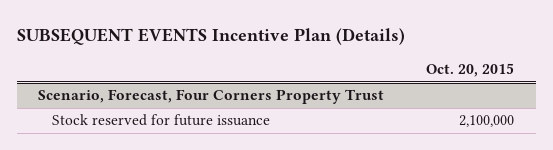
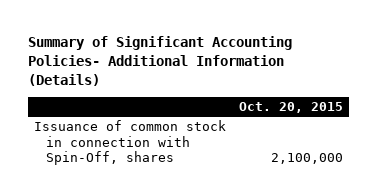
- SUBSEQUENT EVENTS Incentive Plan (Details)
+ Summary of Significant Accounting Policies- Additional Information (Details)
- Scenario, Forecast, Four Corners Property Trust
- Stock reserved for future issuance | 2,100,000
+ Issuance of common stock in connection with Spin-Off, shares | 2,100,000

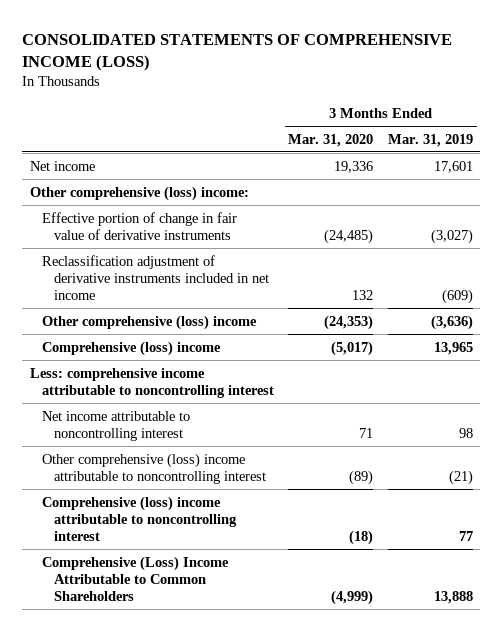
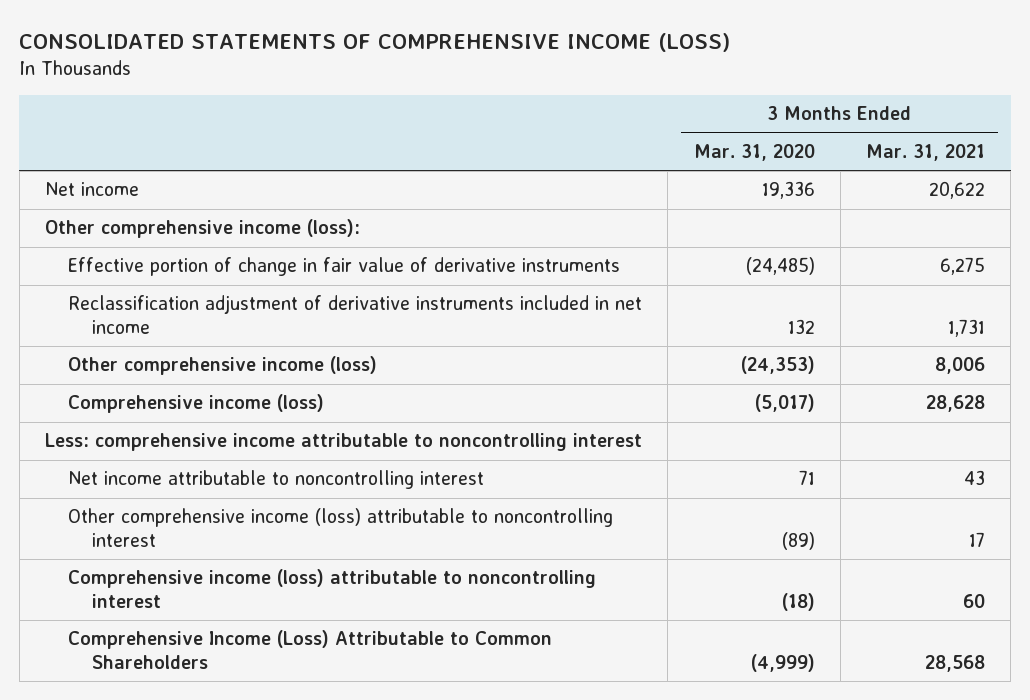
- | 3 Months Ended Mar. 31, 2020 | 3 Months Ended Mar. 31, 2019
+ | 3 Months Ended Mar. 31, 2020 | 3 Months Ended Mar. 31, 2021
- Other comprehensive (loss) income:
+ Other comprehensive income (loss):
- Other comprehensive (loss) income | (24,353) | (3,636)
- Comprehensive (loss) income | (5,017) | 13,965
+ Other comprehensive income (loss) | (24,353) | 8,006
+ Comprehensive income (loss) | (5,017) | 28,628
- Other comprehensive (loss) income attributable to noncontrolling interest | (89) | (21)
- Comprehensive (loss) income attributable to noncontrolling interest | (18) | 77
- Comprehensive (Loss) Income Attributable to Common Shareholders | (4,999) | 13,888
+ Other comprehensive income (loss) attributable to noncontrolling interest | (89) | 17
+ Comprehensive income (loss) attributable to noncontrolling interest | (18) | 60
+ Comprehensive Income (Loss) Attributable to Common Shareholders | (4,999) | 28,568

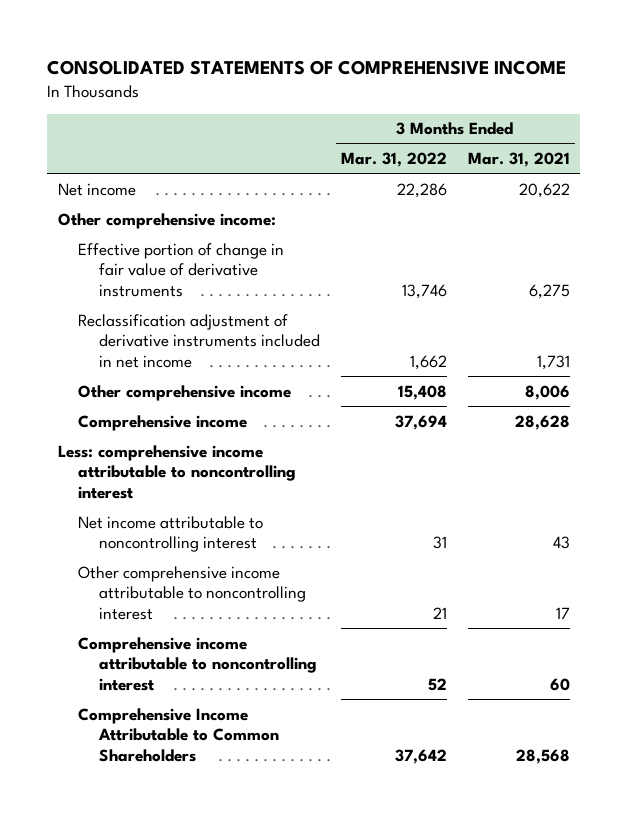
- CONSOLIDATED STATEMENTS OF COMPREHENSIVE INCOME (LOSS)
+ CONSOLIDATED STATEMENTS OF COMPREHENSIVE INCOME
- | 3 Months Ended Mar. 31, 2020 | 3 Months Ended Mar. 31, 2021
+ | 3 Months Ended Mar. 31, 2022 | 3 Months Ended Mar. 31, 2021
- Other comprehensive income (loss):
+ Other comprehensive income:
- Other comprehensive income (loss) | (24,353) | 8,006
- Comprehensive income (loss) | (5,017) | 28,628
+ Other comprehensive income | 15,408 | 8,006
+ Comprehensive income | 37,694 | 28,628
- Other comprehensive income (loss) attributable to noncontrolling interest | (89) | 17
- Comprehensive income (loss) attributable to noncontrolling interest | (18) | 60
- Comprehensive Income (Loss) Attributable to Common Shareholders | (4,999) | 28,568
+ Other comprehensive income attributable to noncontrolling interest | 21 | 17
+ Comprehensive income attributable to noncontrolling interest | 52 | 60
+ Comprehensive Income Attributable to Common Shareholders | 37,642 | 28,568

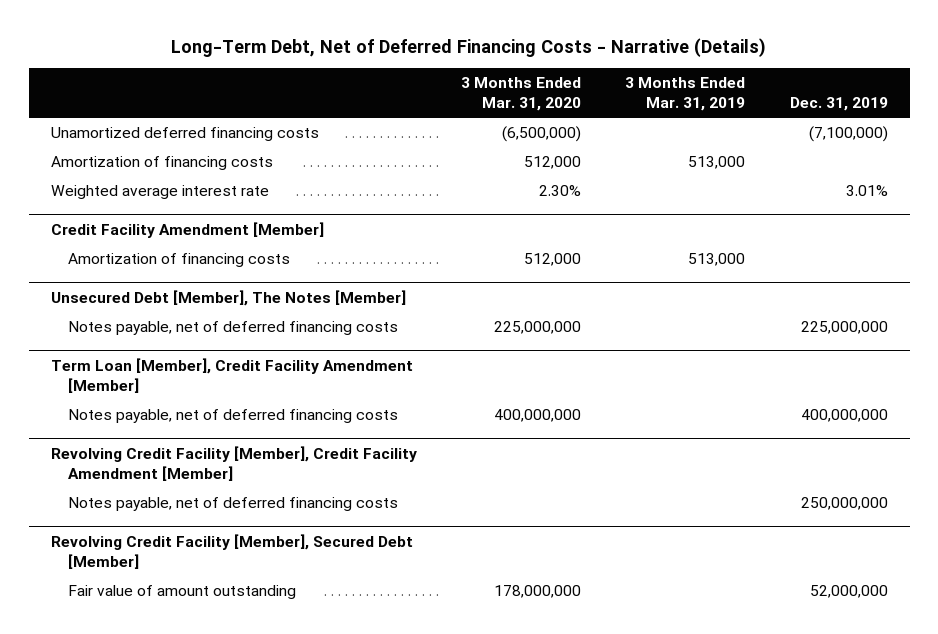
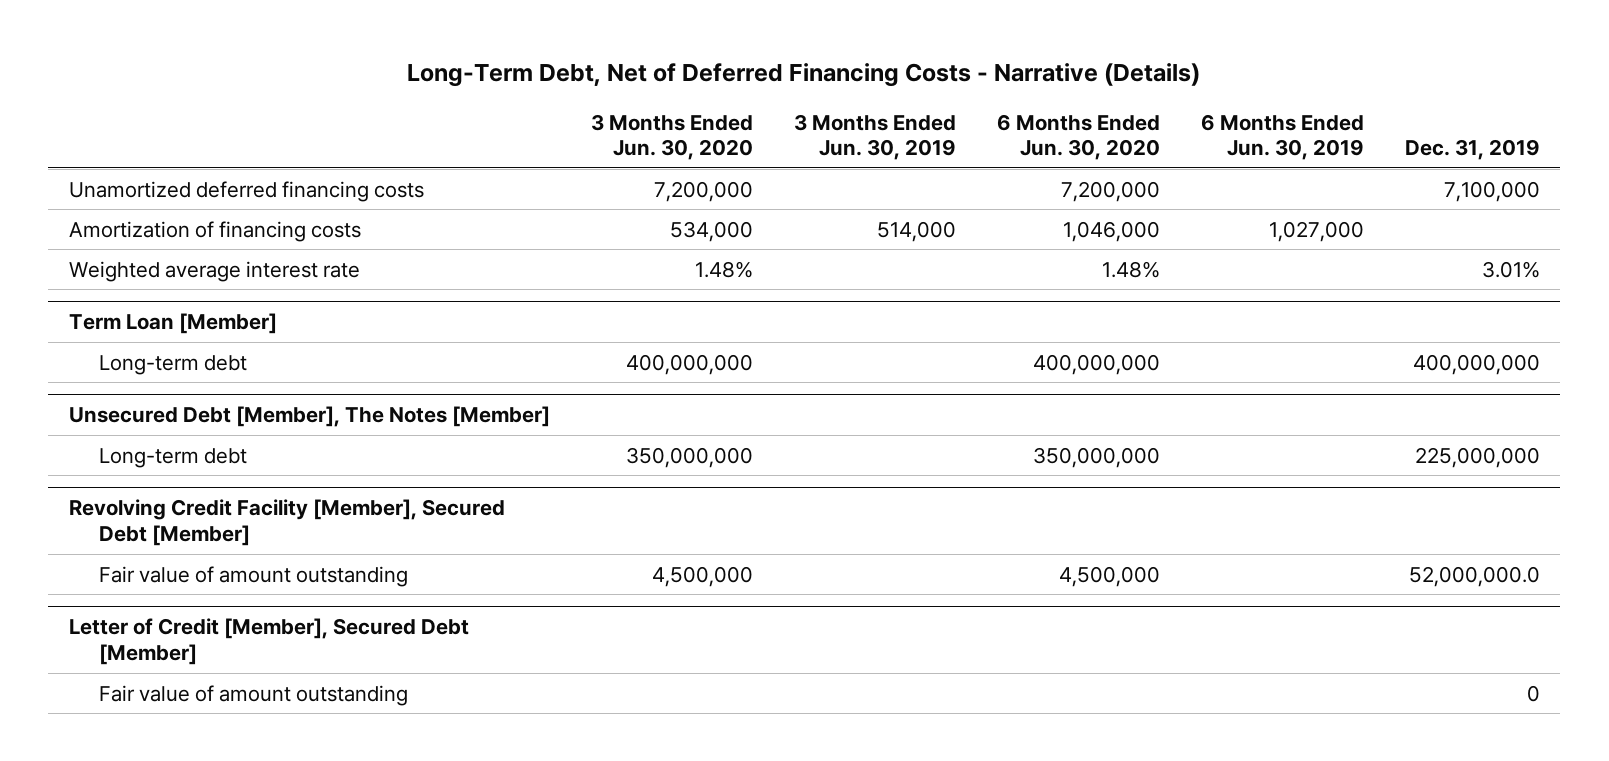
- | 3 Months Ended Mar. 31, 2020 | 3 Months Ended Mar. 31, 2019 | Dec. 31, 2019
+ | 3 Months Ended Jun. 30, 2020 | 3 Months Ended Jun. 30, 2019 | 6 Months Ended Jun. 30, 2020 | 6 Months Ended Jun. 30, 2019 | Dec. 31, 2019
- Unamortized deferred financing costs | (6,500,000) | | (7,100,000)
+ Unamortized deferred financing costs | 7,200,000 | | 7,200,000 | | 7,100,000
- Credit Facility Amendment [Member]
- Amortization of financing costs | 512,000 | 513,000 |
+ Term Loan [Member]
+ Long-term debt | 400,000,000 | | 400,000,000 | | 400,000,000
@ Unsecured Debt [Member], The Notes [Member]
- Notes payable, net of deferred financing costs | 225,000,000 | | 225,000,000
- Term Loan [Member], Credit Facility Amendment [Member]
- Notes payable, net of deferred financing costs | 400,000,000 | | 400,000,000
- Revolving Credit Facility [Member], Credit Facility Amendment [Member]
- Notes payable, net of deferred financing costs | | | 250,000,000
@ Unsecured Debt [Member], The Notes [Member]
+ Long-term debt | 350,000,000 | | 350,000,000 | | 225,000,000
@ Revolving Credit Facility [Member], Secured Debt [Member]
- Fair value of amount outstanding | 178,000,000 | | 52,000,000
+ Fair value of amount outstanding | 4,500,000 | | 4,500,000 | | 52,000,000.0
+ Letter of Credit [Member], Secured Debt [Member]
+ Fair value of amount outstanding | | | | | 0

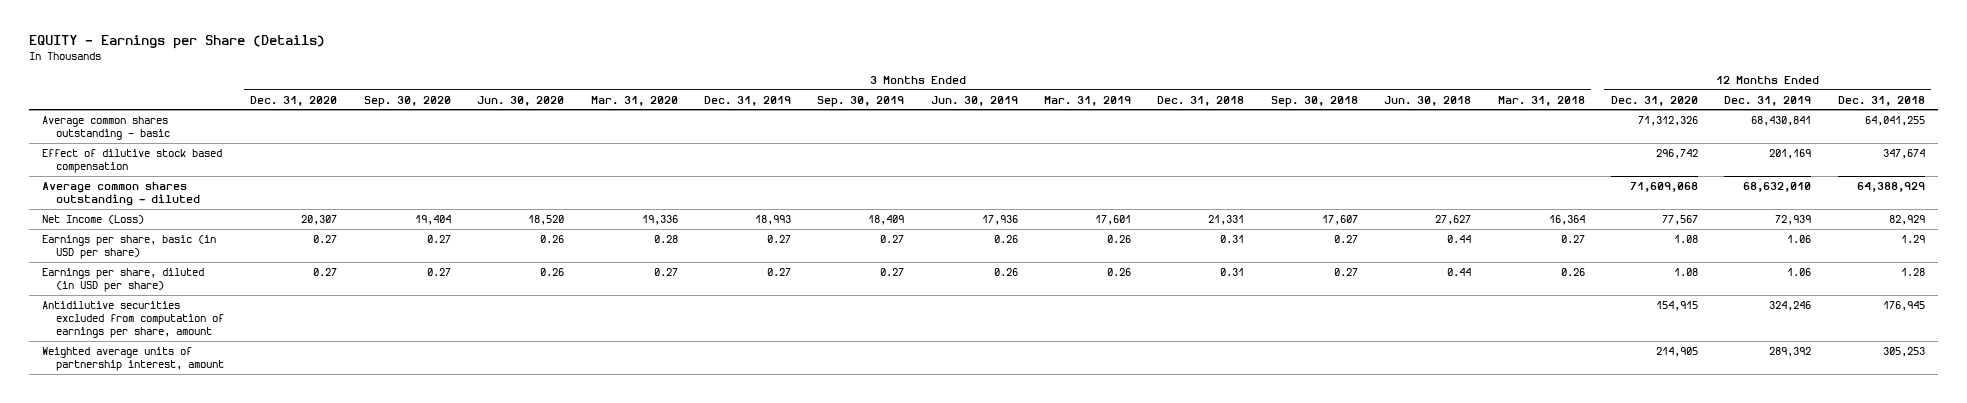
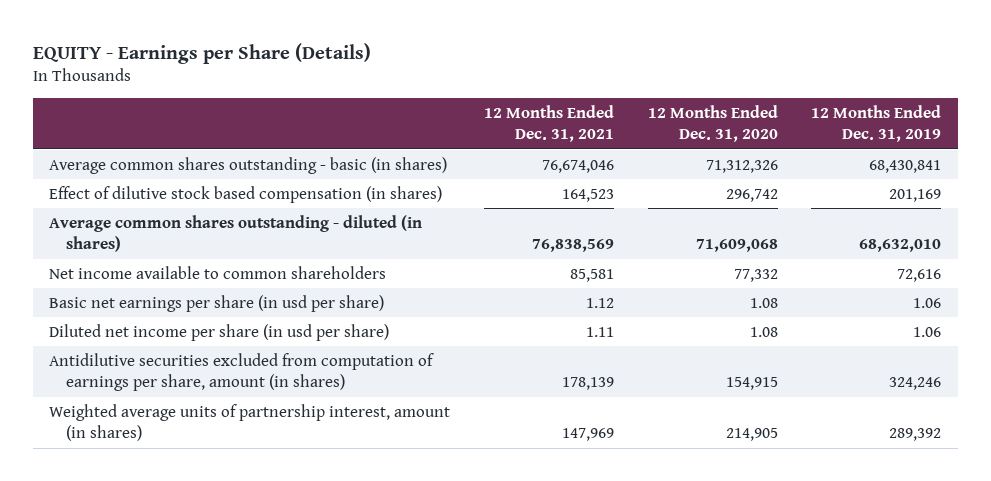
- | 3 Months Ended Dec. 31, 2020 | 3 Months Ended Sep. 30, 2020 | 3 Months Ended Jun. 30, 2020 | 3 Months Ended Mar. 31, 2020 | 3 Months Ended Dec. 31, 2019 | 3 Months Ended Sep. 30, 2019 | 3 Months Ended Jun. 30, 2019 | 3 Months Ended Mar. 31, 2019 | 3 Months Ended Dec. 31, 2018 | 3 Months Ended Sep. 30, 2018 | 3 Months Ended Jun. 30, 2018 | 3 Months Ended Mar. 31, 2018 | 12 Months Ended Dec. 31, 2020 | 12 Months Ended Dec. 31, 2019 | 12 Months Ended Dec. 31, 2018
+ | 12 Months Ended Dec. 31, 2021 | 12 Months Ended Dec. 31, 2020 | 12 Months Ended Dec. 31, 2019
- Average common shares outstanding - basic | | | | | | | | | | | | | 71,312,326 | 68,430,841 | 64,041,255
- Effect of dilutive stock based compensation | | | | | | | | | | | | | 296,742 | 201,169 | 347,674
- Average common shares outstanding - diluted | | | | | | | | | | | | | 71,609,068 | 68,632,010 | 64,388,929
- Net Income (Loss) | 20,307 | 19,404 | 18,520 | 19,336 | 18,993 | 18,409 | 17,936 | 17,601 | 21,331 | 17,607 | 27,627 | 16,364 | 77,567 | 72,939 | 82,929
- Earnings per share, basic (in USD per share) | 0.27 | 0.27 | 0.26 | 0.28 | 0.27 | 0.27 | 0.26 | 0.26 | 0.31 | 0.27 | 0.44 | 0.27 | 1.08 | 1.06 | 1.29
- Earnings per share, diluted (in USD per share) | 0.27 | 0.27 | 0.26 | 0.27 | 0.27 | 0.27 | 0.26 | 0.26 | 0.31 | 0.27 | 0.44 | 0.26 | 1.08 | 1.06 | 1.28
- Antidilutive securities excluded from computation of earnings per share, amount | | | | | | | | | | | | | 154,915 | 324,246 | 176,945
- Weighted average units of partnership interest, amount | | | | | | | | | | | | | 214,905 | 289,392 | 305,253
+ Average common shares outstanding - basic (in shares) | 76,674,046 | 71,312,326 | 68,430,841
+ Effect of dilutive stock based compensation (in shares) | 164,523 | 296,742 | 201,169
+ Average common shares outstanding - diluted (in shares) | 76,838,569 | 71,609,068 | 68,632,010
+ Net income available to common shareholders | 85,581 | 77,332 | 72,616
+ Basic net earnings per share (in usd per share) | 1.12 | 1.08 | 1.06
+ Diluted net income per share (in usd per share) | 1.11 | 1.08 | 1.06
+ Antidilutive securities excluded from computation of earnings per share, amount (in shares) | 178,139 | 154,915 | 324,246
+ Weighted average units of partnership interest, amount (in shares) | 147,969 | 214,905 | 289,392

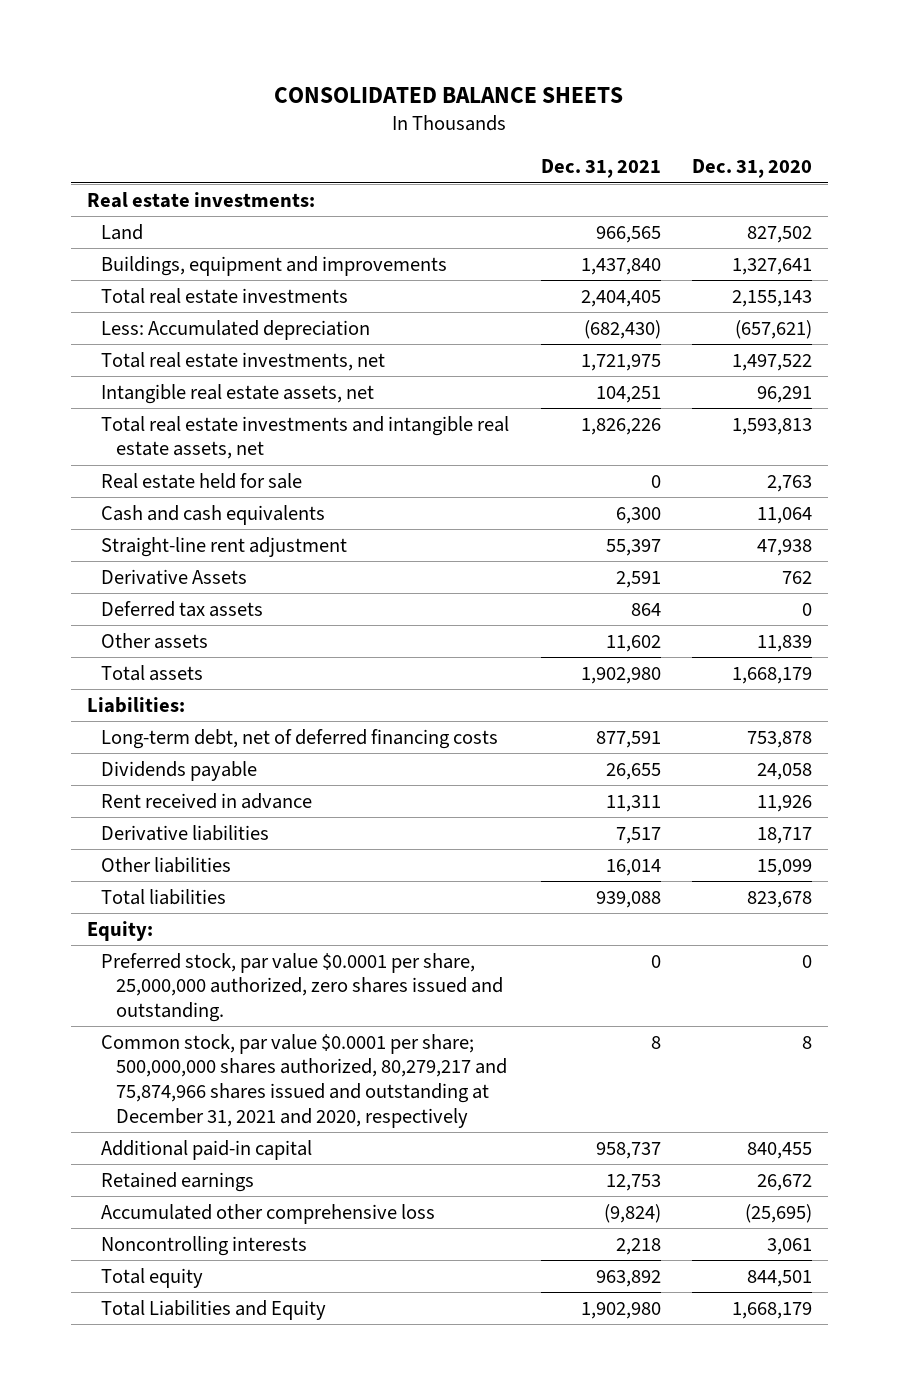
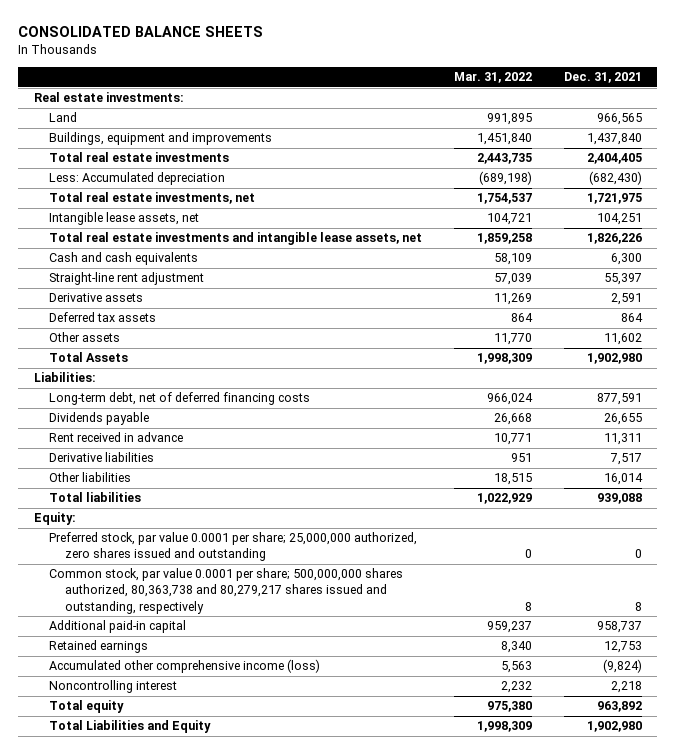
- | Dec. 31, 2021 | Dec. 31, 2020
+ | Mar. 31, 2022 | Dec. 31, 2021
- Intangible real estate assets, net | 104,251 | 96,291
- Total real estate investments and intangible real estate assets, net | 1,826,226 | 1,593,813
- Real estate held for sale | 0 | 2,763
+ Intangible lease assets, net | 104,721 | 104,251
+ Total real estate investments and intangible lease assets, net | 1,859,258 | 1,826,226
- Derivative Assets | 2,591 | 762
+ Derivative assets | 11,269 | 2,591
- Total assets | 1,902,980 | 1,668,179
+ Total Assets | 1,998,309 | 1,902,980
- Preferred stock, par value $0.0001 per share, 25,000,000 authorized, zero shares issued and outstanding. | 0 | 0
- Common stock, par value $0.0001 per share; 500,000,000 shares authorized, 80,279,217 and 75,874,966 shares issued and outstanding at December 31, 2021 and 2020, respectively | 8 | 8
+ Preferred stock, par value 0.0001 per share; 25,000,000 authorized, zero shares issued and outstanding | 0 | 0
+ Common stock, par value 0.0001 per share; 500,000,000 shares authorized, 80,363,738 and 80,279,217 shares issued and outstanding, respectively | 8 | 8
- Accumulated other comprehensive loss | (9,824) | (25,695)
- Noncontrolling interests | 2,218 | 3,061
+ Accumulated other comprehensive income (loss) | 5,563 | (9,824)
+ Noncontrolling interest | 2,232 | 2,218

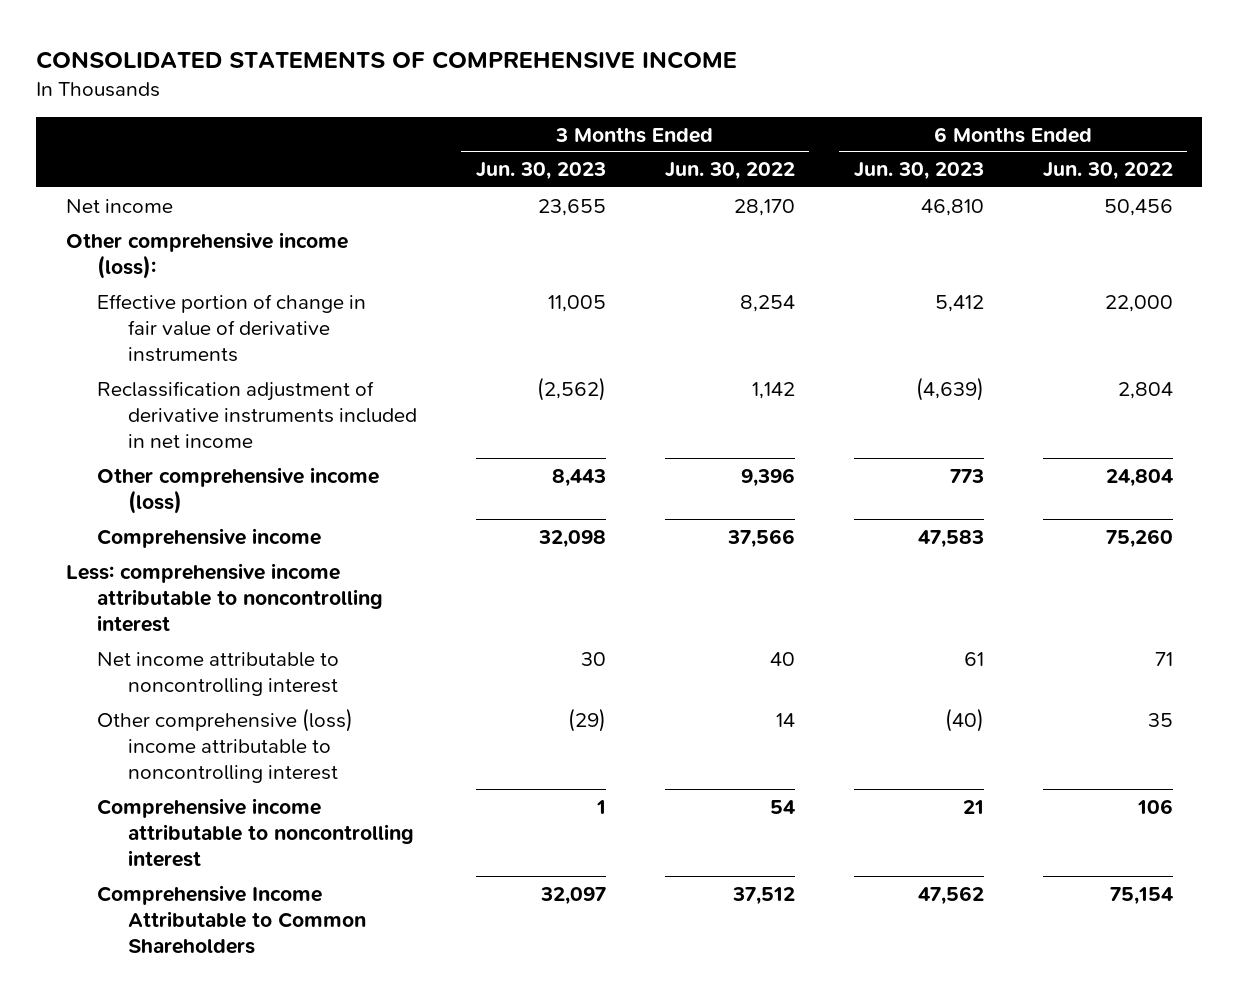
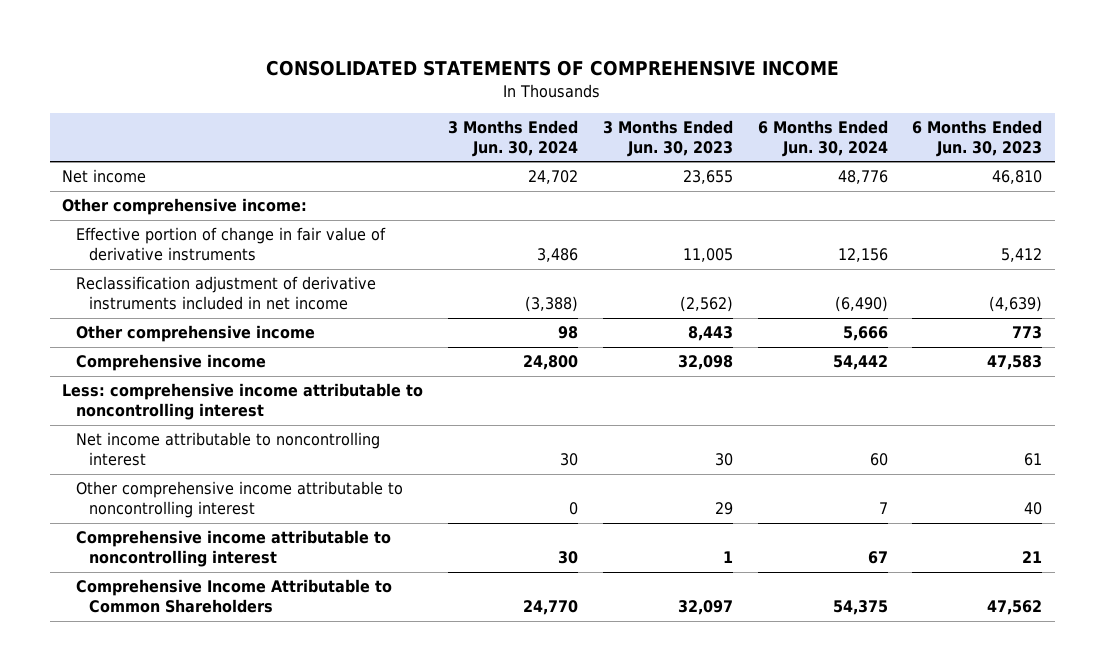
- | 3 Months Ended Jun. 30, 2023 | 3 Months Ended Jun. 30, 2022 | 6 Months Ended Jun. 30, 2023 | 6 Months Ended Jun. 30, 2022
+ | 3 Months Ended Jun. 30, 2024 | 3 Months Ended Jun. 30, 2023 | 6 Months Ended Jun. 30, 2024 | 6 Months Ended Jun. 30, 2023
- Other comprehensive income (loss):
+ Other comprehensive income:
- Other comprehensive income (loss) | 8,443 | 9,396 | 773 | 24,804
+ Other comprehensive income | 98 | 8,443 | 5,666 | 773
- Other comprehensive (loss) income attributable to noncontrolling interest | (29) | 14 | (40) | 35
+ Other comprehensive income attributable to noncontrolling interest | 0 | 29 | 7 | 40

